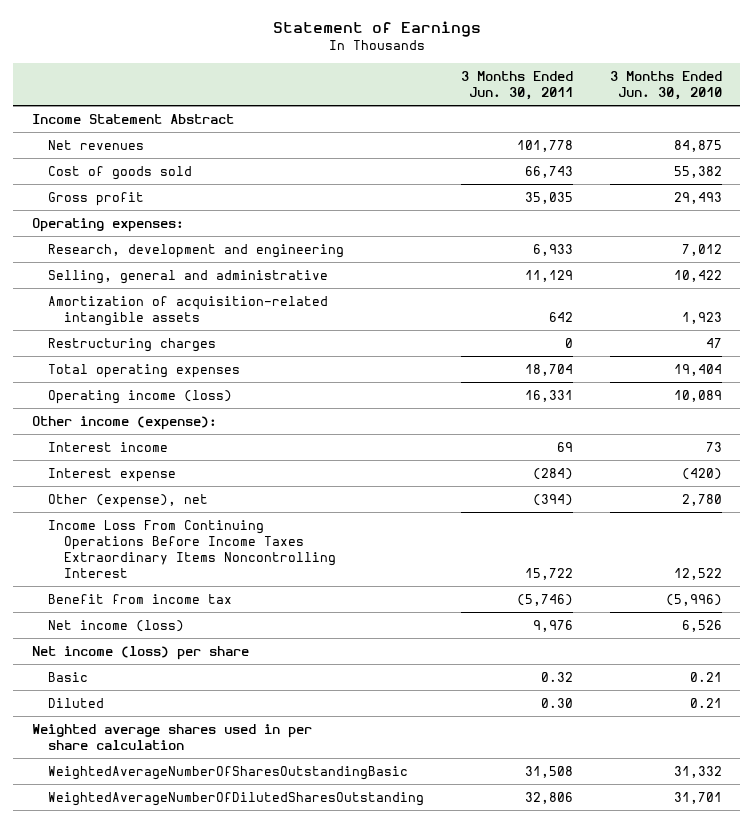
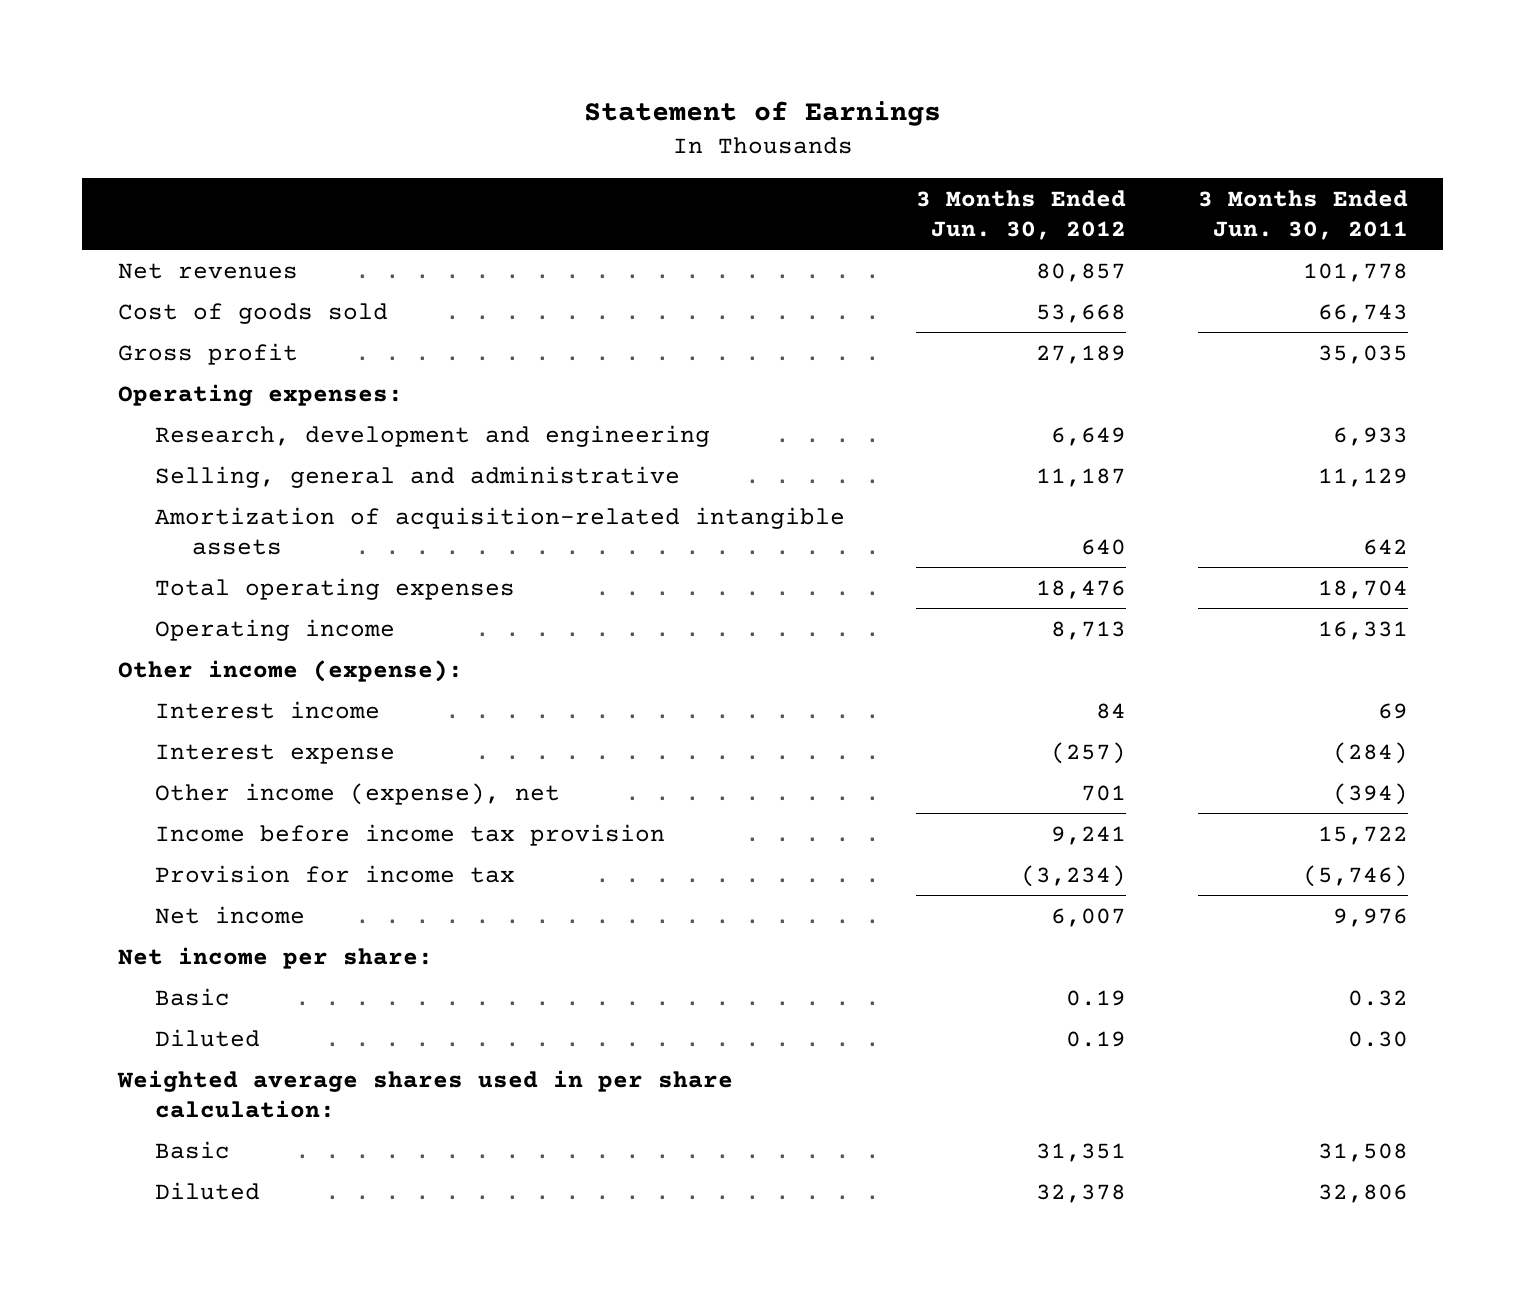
- | 3 Months Ended Jun. 30, 2011 | 3 Months Ended Jun. 30, 2010
+ | 3 Months Ended Jun. 30, 2012 | 3 Months Ended Jun. 30, 2011
- Income Statement Abstract
- Restructuring charges | 0 | 47
- Operating income (loss) | 16,331 | 10,089
+ Operating income | 8,713 | 16,331
- Other (expense), net | (394) | 2,780
- Income Loss From Continuing Operations Before Income Taxes Extraordinary Items Noncontrolling Interest | 15,722 | 12,522
- Benefit from income tax | (5,746) | (5,996)
- Net income (loss) | 9,976 | 6,526
- Net income (loss) per share
+ Other income (expense), net | 701 | (394)
+ Income before income tax provision | 9,241 | 15,722
+ Provision for income tax | (3,234) | (5,746)
+ Net income | 6,007 | 9,976
+ Net income per share:
- Weighted average shares used in per share calculation
- WeightedAverageNumberOfSharesOutstandingBasic | 31,508 | 31,332
- WeightedAverageNumberOfDilutedSharesOutstanding | 32,806 | 31,701
+ Weighted average shares used in per share calculation:
+ Basic | 31,351 | 31,508
+ Diluted | 32,378 | 32,806

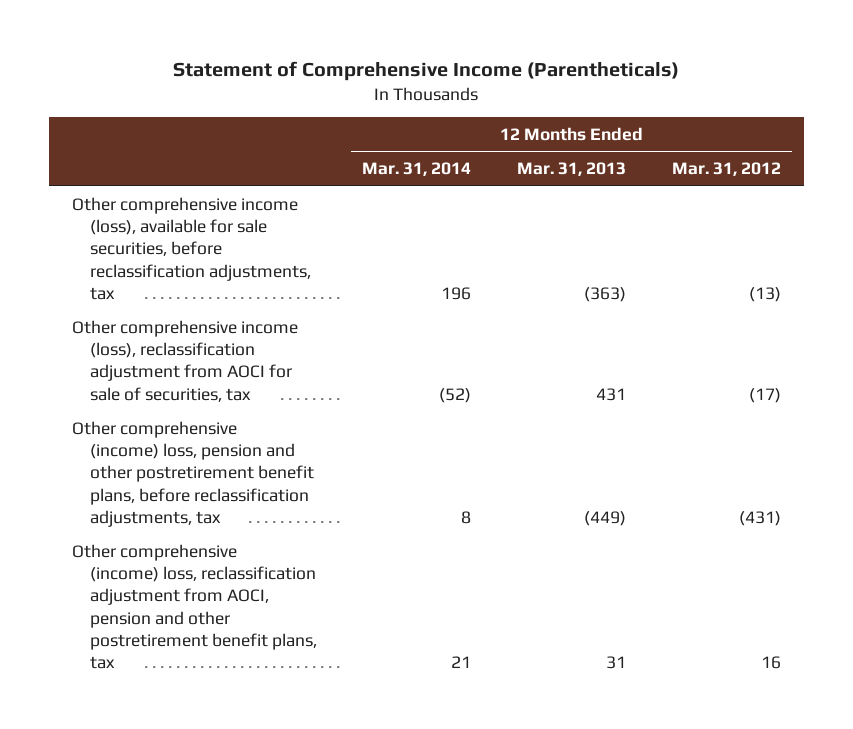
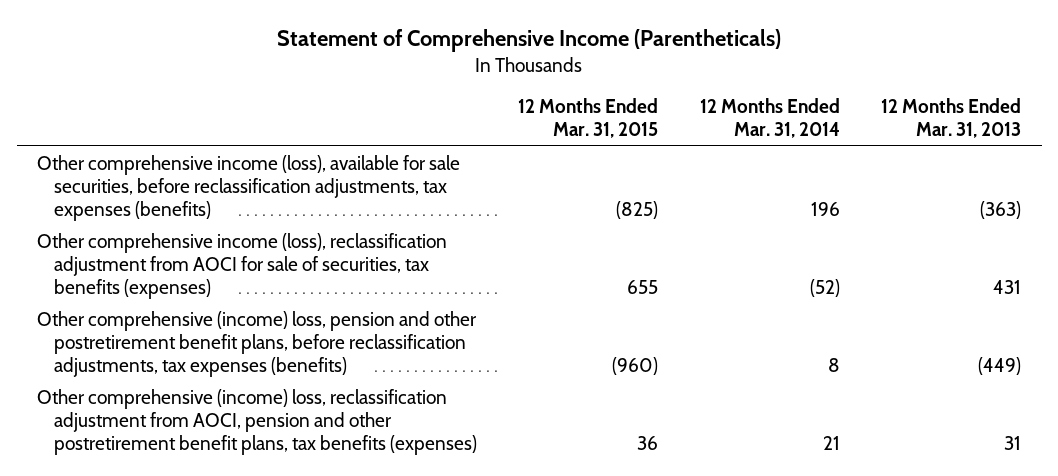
- | 12 Months Ended Mar. 31, 2014 | 12 Months Ended Mar. 31, 2013 | 12 Months Ended Mar. 31, 2012
+ | 12 Months Ended Mar. 31, 2015 | 12 Months Ended Mar. 31, 2014 | 12 Months Ended Mar. 31, 2013
- Other comprehensive income (loss), available for sale securities, before reclassification adjustments, tax | 196 | (363) | (13)
- Other comprehensive income (loss), reclassification adjustment from AOCI for sale of securities, tax | (52) | 431 | (17)
- Other comprehensive (income) loss, pension and other postretirement benefit plans, before reclassification adjustments, tax | 8 | (449) | (431)
- Other comprehensive (income) loss, reclassification adjustment from AOCI, pension and other postretirement benefit plans, tax | 21 | 31 | 16
+ Other comprehensive income (loss), available for sale securities, before reclassification adjustments, tax expenses (benefits) | (825) | 196 | (363)
+ Other comprehensive income (loss), reclassification adjustment from AOCI for sale of securities, tax benefits (expenses) | 655 | (52) | 431
+ Other comprehensive (income) loss, pension and other postretirement benefit plans, before reclassification adjustments, tax expenses (benefits) | (960) | 8 | (449)
+ Other comprehensive (income) loss, reclassification adjustment from AOCI, pension and other postretirement benefit plans, tax benefits (expenses) | 36 | 21 | 31

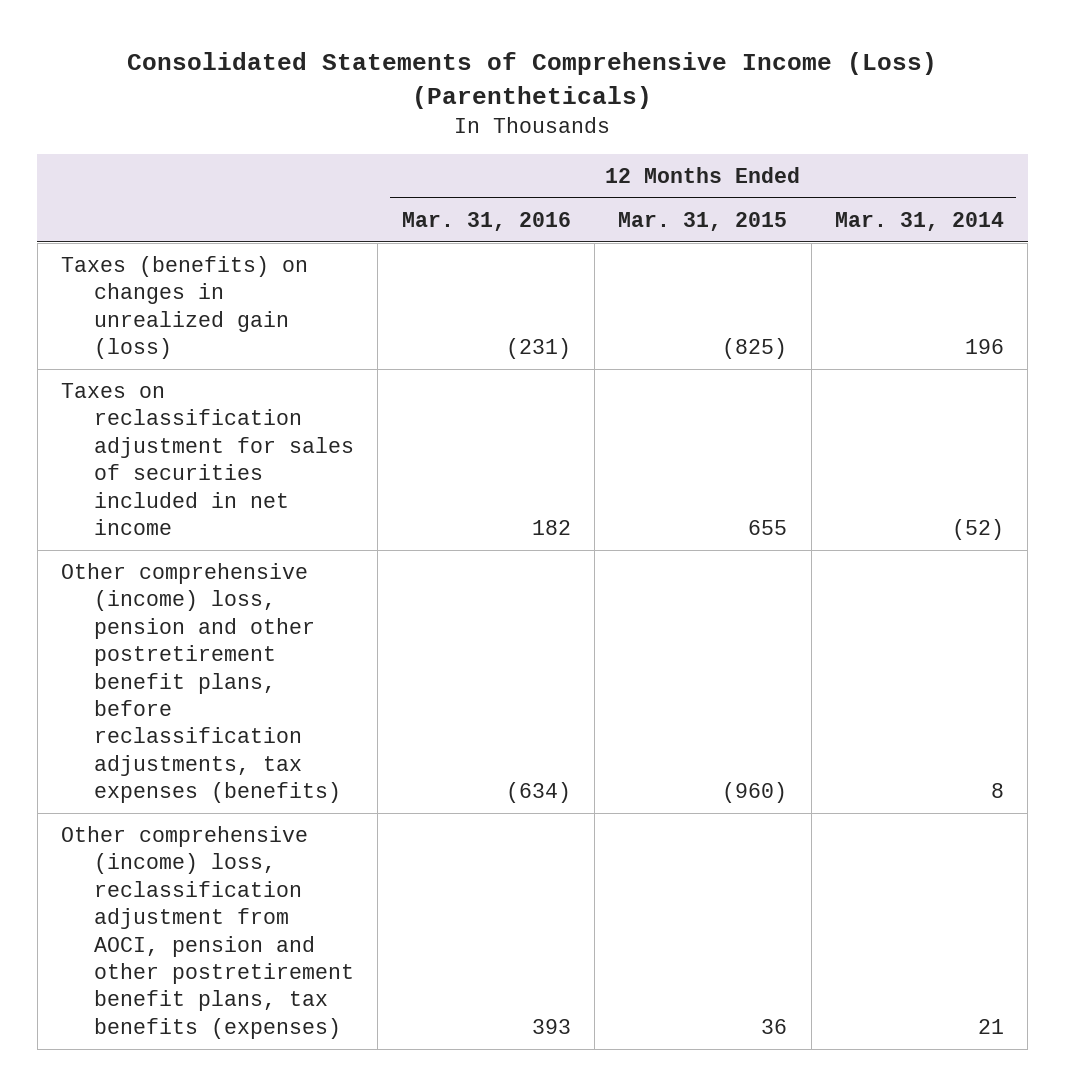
- Statement of Comprehensive Income (Parentheticals)
+ Consolidated Statements of Comprehensive Income (Loss) (Parentheticals)
- | 12 Months Ended Mar. 31, 2015 | 12 Months Ended Mar. 31, 2014 | 12 Months Ended Mar. 31, 2013
+ | 12 Months Ended Mar. 31, 2016 | 12 Months Ended Mar. 31, 2015 | 12 Months Ended Mar. 31, 2014
- Other comprehensive income (loss), available for sale securities, before reclassification adjustments, tax expenses (benefits) | (825) | 196 | (363)
- Other comprehensive income (loss), reclassification adjustment from AOCI for sale of securities, tax benefits (expenses) | 655 | (52) | 431
+ Taxes (benefits) on changes in unrealized gain (loss) | (231) | (825) | 196
+ Taxes on reclassification adjustment for sales of securities included in net income | 182 | 655 | (52)

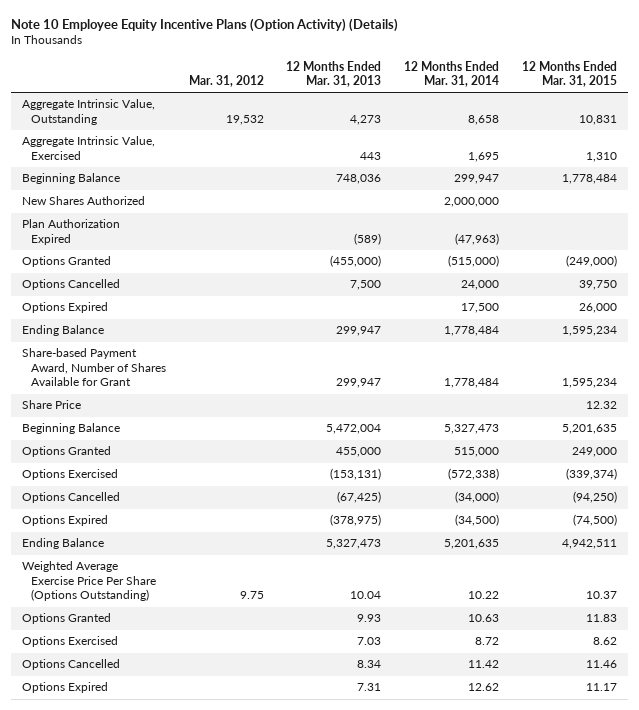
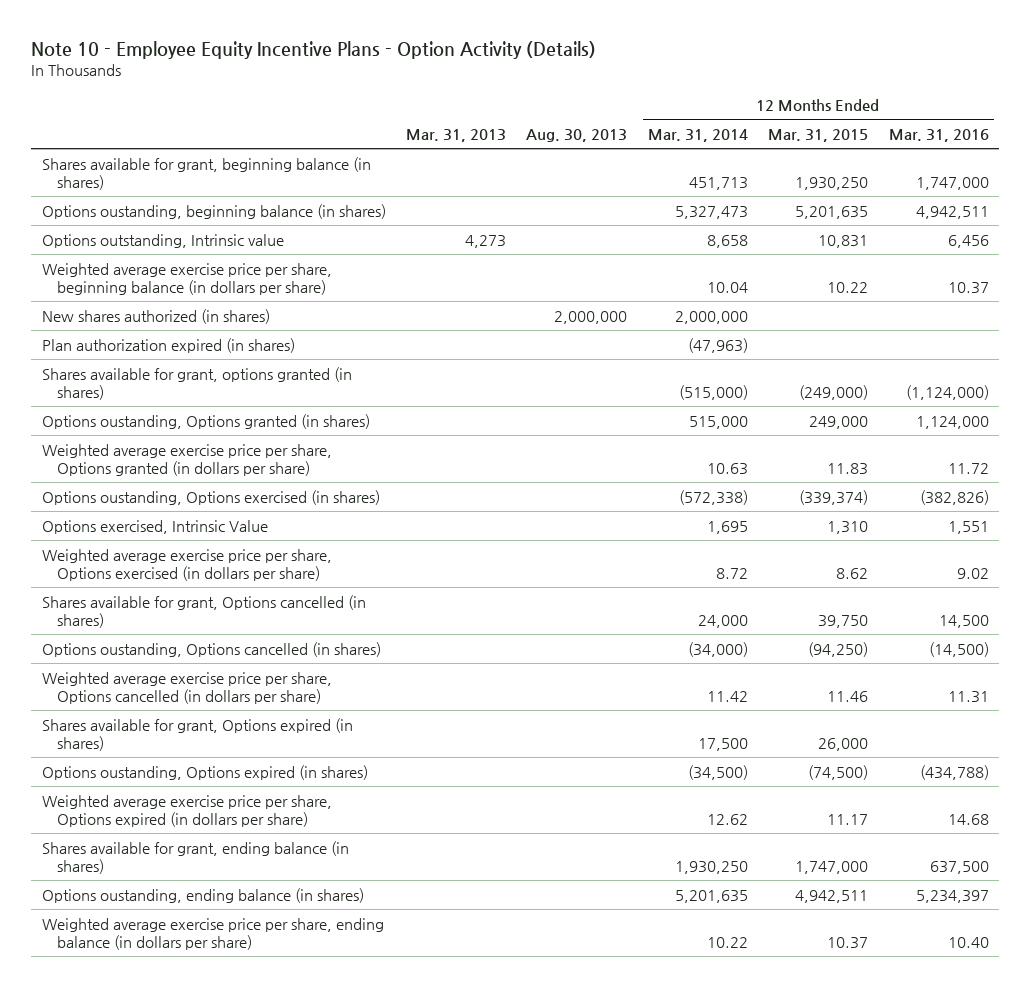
- Note 10 Employee Equity Incentive Plans (Option Activity) (Details)
+ Note 10 - Employee Equity Incentive Plans - Option Activity (Details)
- | Mar. 31, 2012 | 12 Months Ended Mar. 31, 2013 | 12 Months Ended Mar. 31, 2014 | 12 Months Ended Mar. 31, 2015
+ | Mar. 31, 2013 | Aug. 30, 2013 | 12 Months Ended Mar. 31, 2014 | 12 Months Ended Mar. 31, 2015 | 12 Months Ended Mar. 31, 2016
- Aggregate Intrinsic Value, Outstanding | 19,532 | 4,273 | 8,658 | 10,831
- Aggregate Intrinsic Value, Exercised | | 443 | 1,695 | 1,310
- Beginning Balance | | 748,036 | 299,947 | 1,778,484
- New Shares Authorized | | | 2,000,000 |
- Plan Authorization Expired | | (589) | (47,963) |
- Options Granted | | (455,000) | (515,000) | (249,000)
- Options Cancelled | | 7,500 | 24,000 | 39,750
- Options Expired | | | 17,500 | 26,000
- Ending Balance | | 299,947 | 1,778,484 | 1,595,234
- Share-based Payment Award, Number of Shares Available for Grant | | 299,947 | 1,778,484 | 1,595,234
- Share Price | | | | 12.32
- Beginning Balance | | 5,472,004 | 5,327,473 | 5,201,635
- Options Granted | | 455,000 | 515,000 | 249,000
- Options Exercised | | (153,131) | (572,338) | (339,374)
- Options Cancelled | | (67,425) | (34,000) | (94,250)
- Options Expired | | (378,975) | (34,500) | (74,500)
- Ending Balance | | 5,327,473 | 5,201,635 | 4,942,511
- Weighted Average Exercise Price Per Share (Options Outstanding) | 9.75 | 10.04 | 10.22 | 10.37
- Options Granted | | 9.93 | 10.63 | 11.83
- Options Exercised | | 7.03 | 8.72 | 8.62
- Options Cancelled | | 8.34 | 11.42 | 11.46
- Options Expired | | 7.31 | 12.62 | 11.17
+ Shares available for grant, beginning balance (in shares) | | | 451,713 | 1,930,250 | 1,747,000
+ Options oustanding, beginning balance (in shares) | | | 5,327,473 | 5,201,635 | 4,942,511
+ Options outstanding, Intrinsic value | 4,273 | | 8,658 | 10,831 | 6,456
+ Weighted average exercise price per share, beginning balance (in dollars per share) | | | 10.04 | 10.22 | 10.37
+ New shares authorized (in shares) | | 2,000,000 | 2,000,000 | |
+ Plan authorization expired (in shares) | | | (47,963) | |
+ Shares available for grant, options granted (in shares) | | | (515,000) | (249,000) | (1,124,000)
+ Options oustanding, Options granted (in shares) | | | 515,000 | 249,000 | 1,124,000
+ Weighted average exercise price per share, Options granted (in dollars per share) | | | 10.63 | 11.83 | 11.72
+ Options oustanding, Options exercised (in shares) | | | (572,338) | (339,374) | (382,826)
+ Options exercised, Intrinsic Value | | | 1,695 | 1,310 | 1,551
+ Weighted average exercise price per share, Options exercised (in dollars per share) | | | 8.72 | 8.62 | 9.02
+ Shares available for grant, Options cancelled (in shares) | | | 24,000 | 39,750 | 14,500
+ Options oustanding, Options cancelled (in shares) | | | (34,000) | (94,250) | (14,500)
+ Weighted average exercise price per share, Options cancelled (in dollars per share) | | | 11.42 | 11.46 | 11.31
+ Shares available for grant, Options expired (in shares) | | | 17,500 | 26,000 |
+ Options oustanding, Options expired (in shares) | | | (34,500) | (74,500) | (434,788)
+ Weighted average exercise price per share, Options expired (in dollars per share) | | | 12.62 | 11.17 | 14.68
+ Shares available for grant, ending balance (in shares) | | | 1,930,250 | 1,747,000 | 637,500
+ Options oustanding, ending balance (in shares) | | | 5,201,635 | 4,942,511 | 5,234,397
+ Weighted average exercise price per share, ending balance (in dollars per share) | | | 10.22 | 10.37 | 10.40

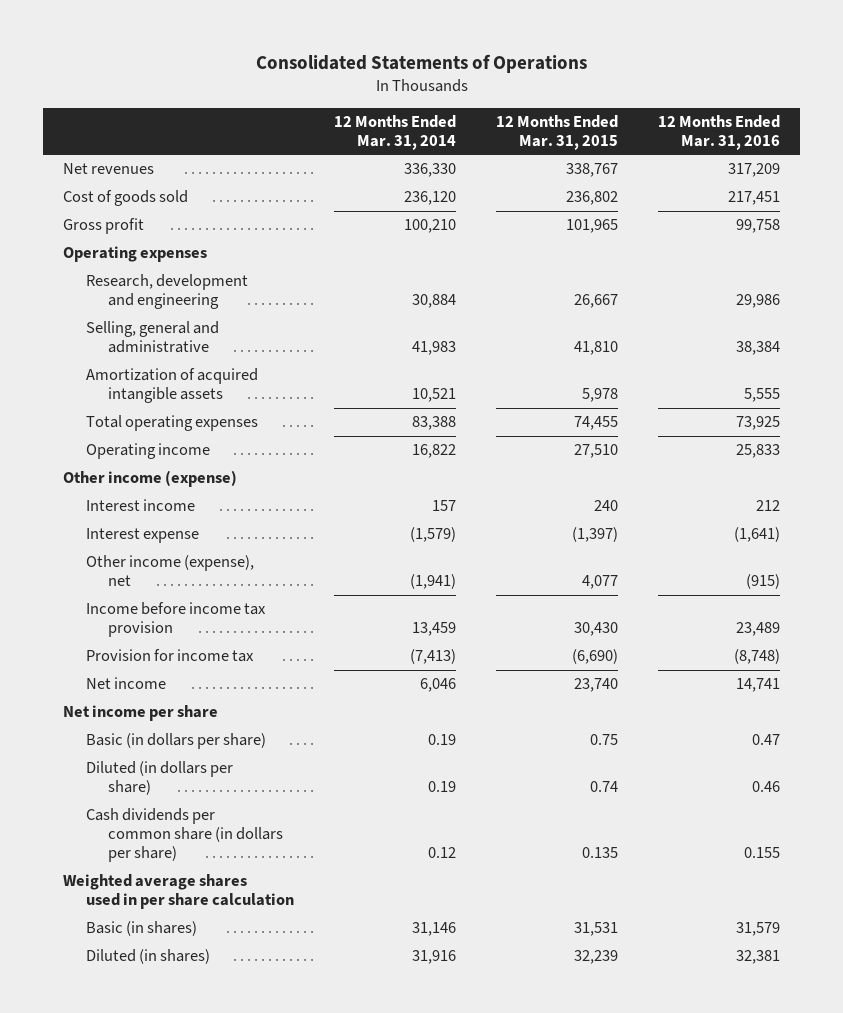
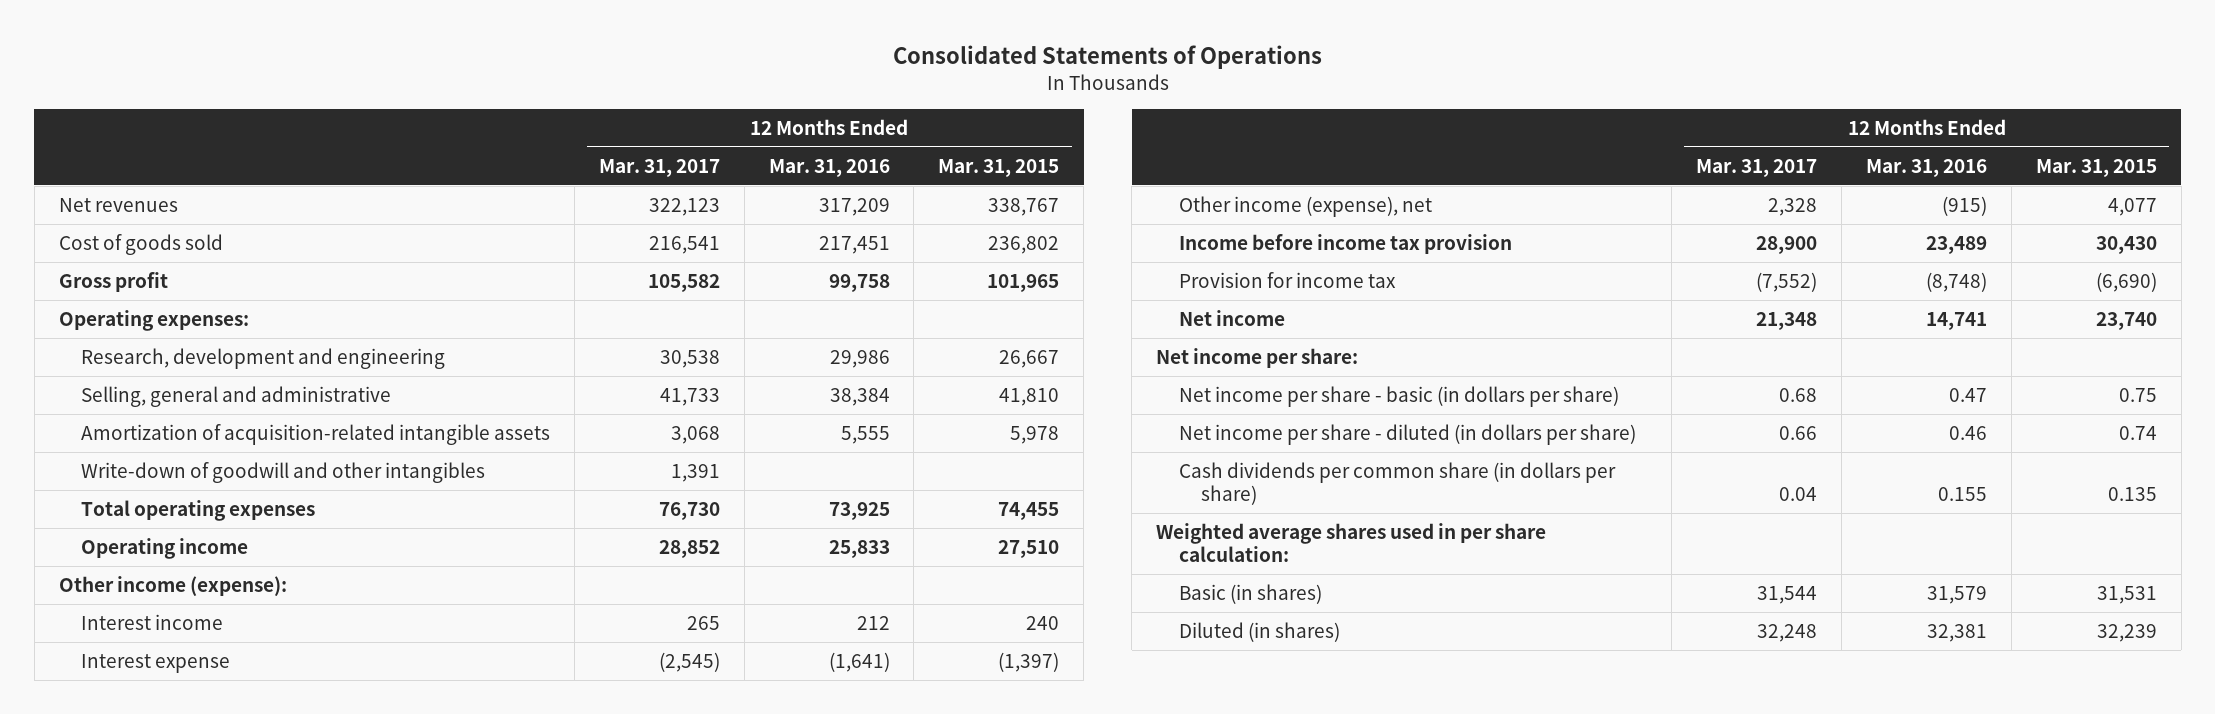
- | 12 Months Ended Mar. 31, 2014 | 12 Months Ended Mar. 31, 2015 | 12 Months Ended Mar. 31, 2016
+ | 12 Months Ended Mar. 31, 2017 | 12 Months Ended Mar. 31, 2016 | 12 Months Ended Mar. 31, 2015
- Operating expenses
+ Operating expenses:
- Amortization of acquired intangible assets | 10,521 | 5,978 | 5,555
+ Amortization of acquisition-related intangible assets | 3,068 | 5,555 | 5,978
+ Write-down of goodwill and other intangibles | 1,391 | |
- Other income (expense)
+ Other income (expense):
- Net income per share
- Basic (in dollars per share) | 0.19 | 0.75 | 0.47
- Diluted (in dollars per share) | 0.19 | 0.74 | 0.46
+ Net income per share:
+ Net income per share - basic (in dollars per share) | 0.68 | 0.47 | 0.75
+ Net income per share - diluted (in dollars per share) | 0.66 | 0.46 | 0.74
- Weighted average shares used in per share calculation
+ Weighted average shares used in per share calculation:

